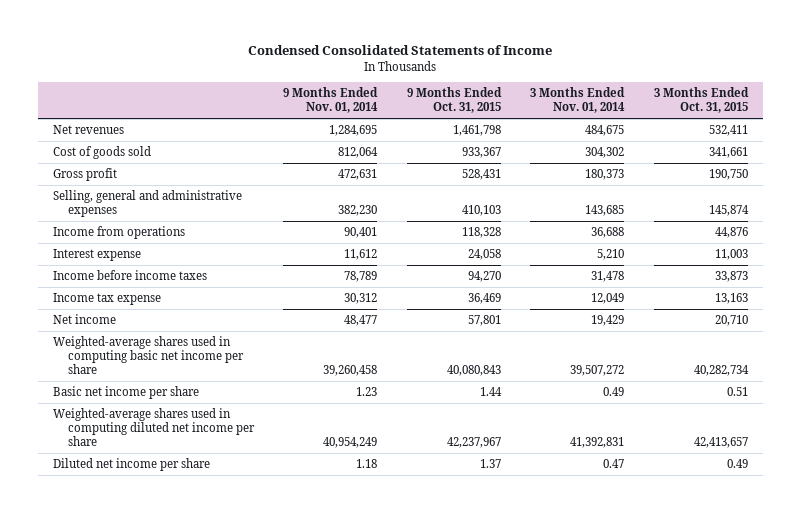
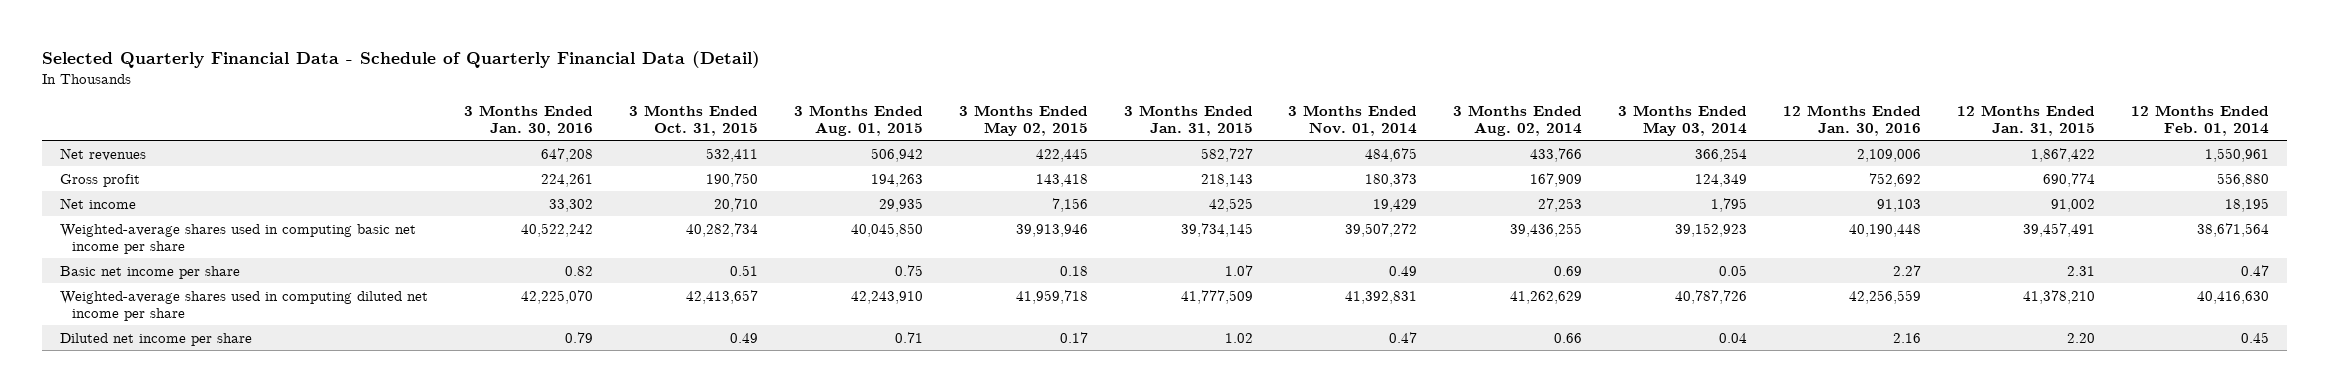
- Condensed Consolidated Statements of Income
+ Selected Quarterly Financial Data - Schedule of Quarterly Financial Data (Detail)
- | 9 Months Ended Nov. 01, 2014 | 9 Months Ended Oct. 31, 2015 | 3 Months Ended Nov. 01, 2014 | 3 Months Ended Oct. 31, 2015
+ | 3 Months Ended Jan. 30, 2016 | 3 Months Ended Oct. 31, 2015 | 3 Months Ended Aug. 01, 2015 | 3 Months Ended May 02, 2015 | 3 Months Ended Jan. 31, 2015 | 3 Months Ended Nov. 01, 2014 | 3 Months Ended Aug. 02, 2014 | 3 Months Ended May 03, 2014 | 12 Months Ended Jan. 30, 2016 | 12 Months Ended Jan. 31, 2015 | 12 Months Ended Feb. 01, 2014
- Cost of goods sold | 812,064 | 933,367 | 304,302 | 341,661
- Selling, general and administrative expenses | 382,230 | 410,103 | 143,685 | 145,874
- Income from operations | 90,401 | 118,328 | 36,688 | 44,876
- Interest expense | 11,612 | 24,058 | 5,210 | 11,003
- Income before income taxes | 78,789 | 94,270 | 31,478 | 33,873
- Income tax expense | 30,312 | 36,469 | 12,049 | 13,163

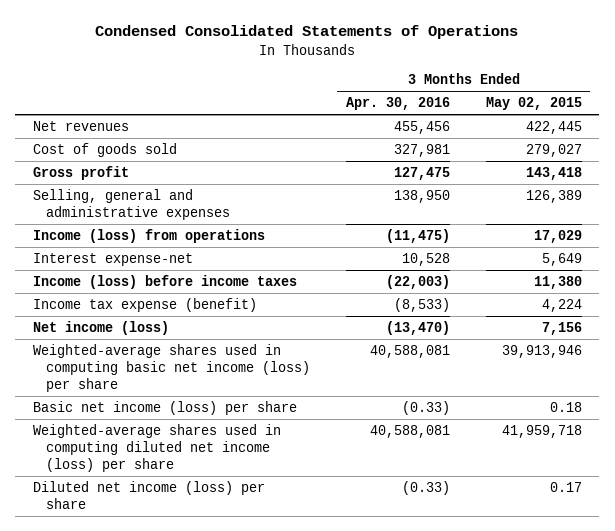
- Selected Quarterly Financial Data - Schedule of Quarterly Financial Data (Detail)
+ Condensed Consolidated Statements of Operations
- | 3 Months Ended Jan. 30, 2016 | 3 Months Ended Oct. 31, 2015 | 3 Months Ended Aug. 01, 2015 | 3 Months Ended May 02, 2015 | 3 Months Ended Jan. 31, 2015 | 3 Months Ended Nov. 01, 2014 | 3 Months Ended Aug. 02, 2014 | 3 Months Ended May 03, 2014 | 12 Months Ended Jan. 30, 2016 | 12 Months Ended Jan. 31, 2015 | 12 Months Ended Feb. 01, 2014
+ | 3 Months Ended Apr. 30, 2016 | 3 Months Ended May 02, 2015
+ Cost of goods sold | 327,981 | 279,027
- Net income | 33,302 | 20,710 | 29,935 | 7,156 | 42,525 | 19,429 | 27,253 | 1,795 | 91,103 | 91,002 | 18,195
- Weighted-average shares used in computing basic net income per share | 40,522,242 | 40,282,734 | 40,045,850 | 39,913,946 | 39,734,145 | 39,507,272 | 39,436,255 | 39,152,923 | 40,190,448 | 39,457,491 | 38,671,564
- Basic net income per share | 0.82 | 0.51 | 0.75 | 0.18 | 1.07 | 0.49 | 0.69 | 0.05 | 2.27 | 2.31 | 0.47
- Weighted-average shares used in computing diluted net income per share | 42,225,070 | 42,413,657 | 42,243,910 | 41,959,718 | 41,777,509 | 41,392,831 | 41,262,629 | 40,787,726 | 42,256,559 | 41,378,210 | 40,416,630
- Diluted net income per share | 0.79 | 0.49 | 0.71 | 0.17 | 1.02 | 0.47 | 0.66 | 0.04 | 2.16 | 2.20 | 0.45
+ Selling, general and administrative expenses | 138,950 | 126,389
+ Income (loss) from operations | (11,475) | 17,029
+ Interest expense-net | 10,528 | 5,649
+ Income (loss) before income taxes | (22,003) | 11,380
+ Income tax expense (benefit) | (8,533) | 4,224
+ Net income (loss) | (13,470) | 7,156
+ Weighted-average shares used in computing basic net income (loss) per share | 40,588,081 | 39,913,946
+ Basic net income (loss) per share | (0.33) | 0.18
+ Weighted-average shares used in computing diluted net income (loss) per share | 40,588,081 | 41,959,718
+ Diluted net income (loss) per share | (0.33) | 0.17

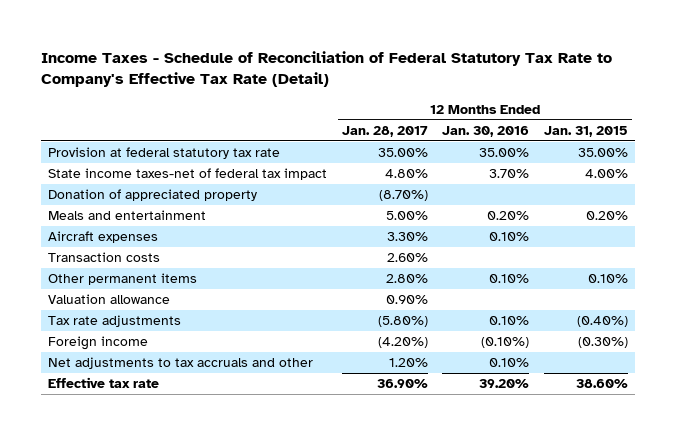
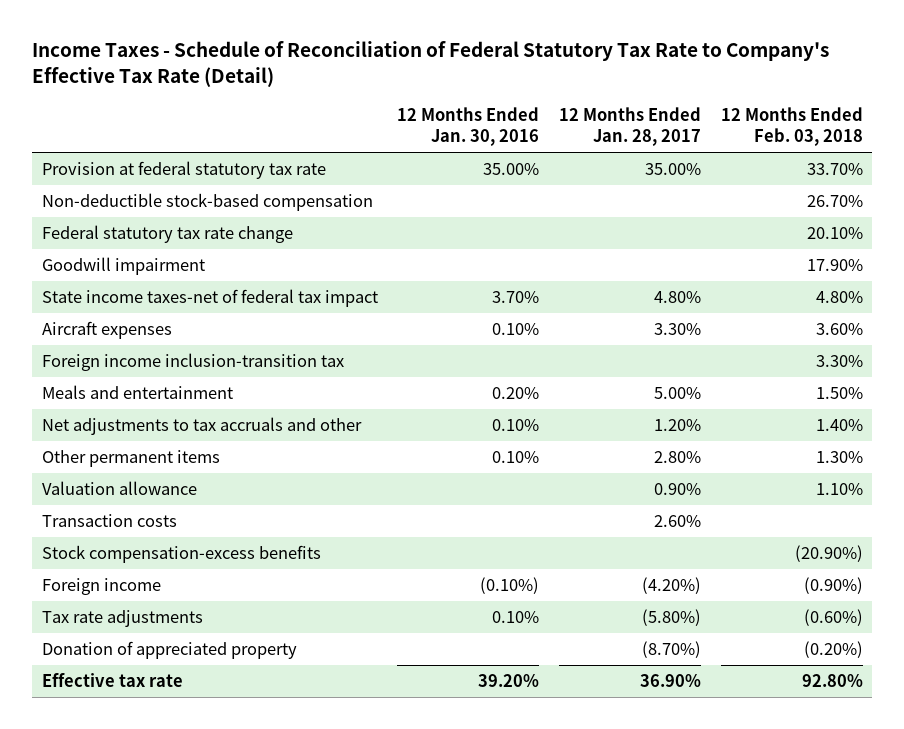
- | 12 Months Ended Jan. 28, 2017 | 12 Months Ended Jan. 30, 2016 | 12 Months Ended Jan. 31, 2015
+ | 12 Months Ended Jan. 30, 2016 | 12 Months Ended Jan. 28, 2017 | 12 Months Ended Feb. 03, 2018
+ Non-deductible stock-based compensation | | | 26.70%
+ Federal statutory tax rate change | | | 20.10%
+ Goodwill impairment | | | 17.90%
+ Foreign income inclusion-transition tax | | | 3.30%
moved down: Meals and entertainment | 0.20% | 5.00% | 1.50%
moved up: Net adjustments to tax accruals and other | 0.10% | 1.20% | 1.40%
moved down: Transaction costs | | 2.60% |
+ Stock compensation-excess benefits | | | (20.90%)
moved down: Tax rate adjustments | 0.10% | (5.80%) | (0.60%)
moved down: Donation of appreciated property | | (8.70%) | (0.20%)

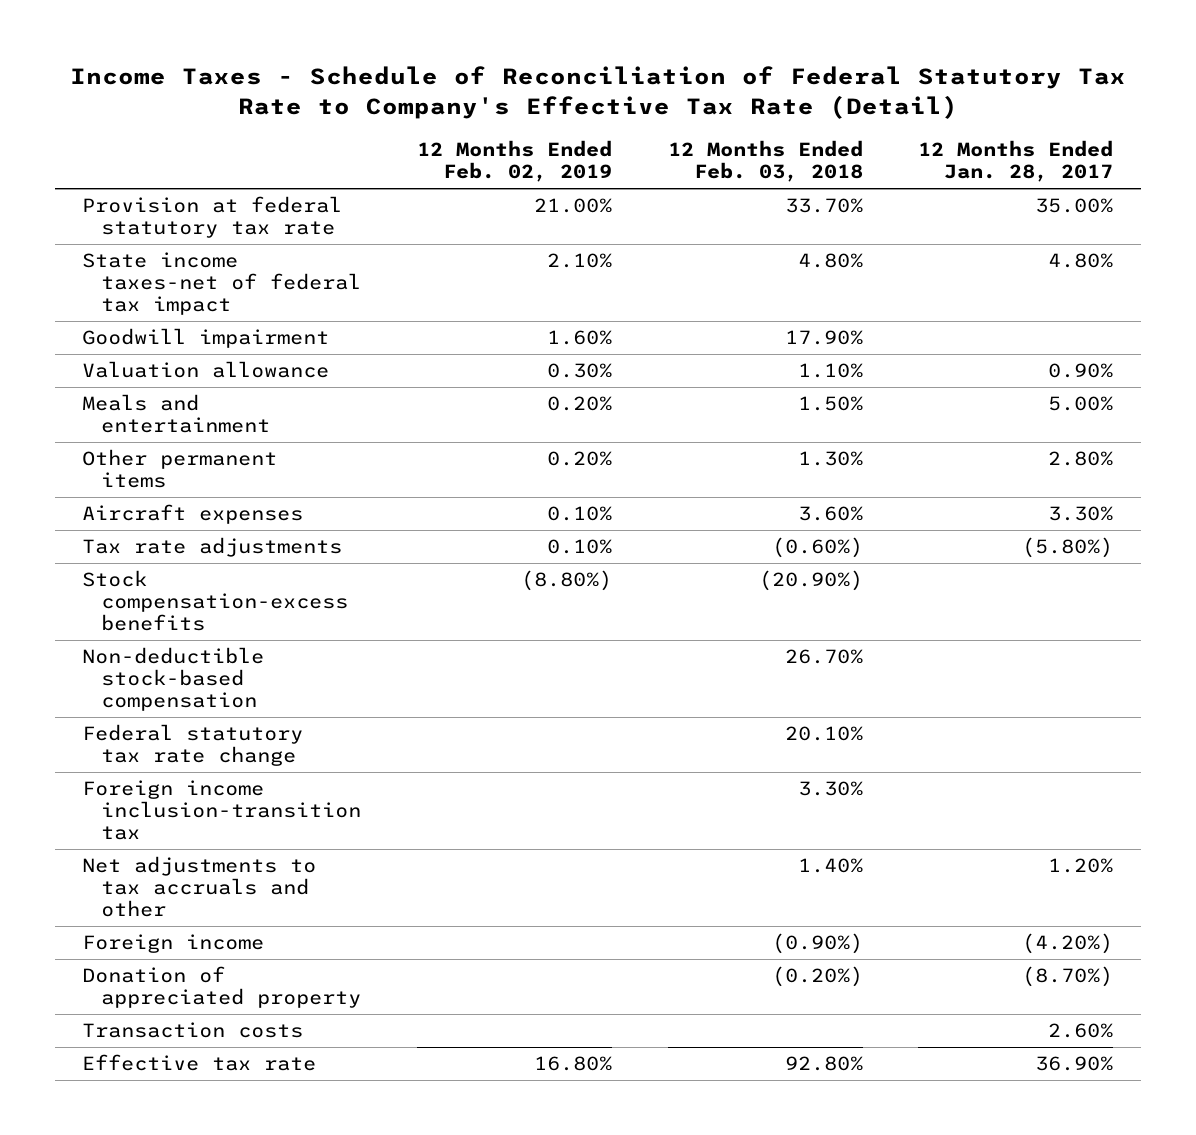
- | 12 Months Ended Jan. 30, 2016 | 12 Months Ended Jan. 28, 2017 | 12 Months Ended Feb. 03, 2018
+ | 12 Months Ended Feb. 02, 2019 | 12 Months Ended Feb. 03, 2018 | 12 Months Ended Jan. 28, 2017
moved down: Goodwill impairment | 1.60% | 17.90% |
moved up: Valuation allowance | 0.30% | 1.10% | 0.90%
moved down: Aircraft expenses | 0.10% | 3.60% | 3.30%
moved up: Tax rate adjustments | 0.10% | (0.60%) | (5.80%)
moved down: Non-deductible stock-based compensation | | 26.70% |
moved down: Federal statutory tax rate change | | 20.10% |
moved down: Foreign income inclusion-transition tax | | 3.30% |
moved down: Net adjustments to tax accruals and other | | 1.40% | 1.20%
moved down: Transaction costs | | | 2.60%

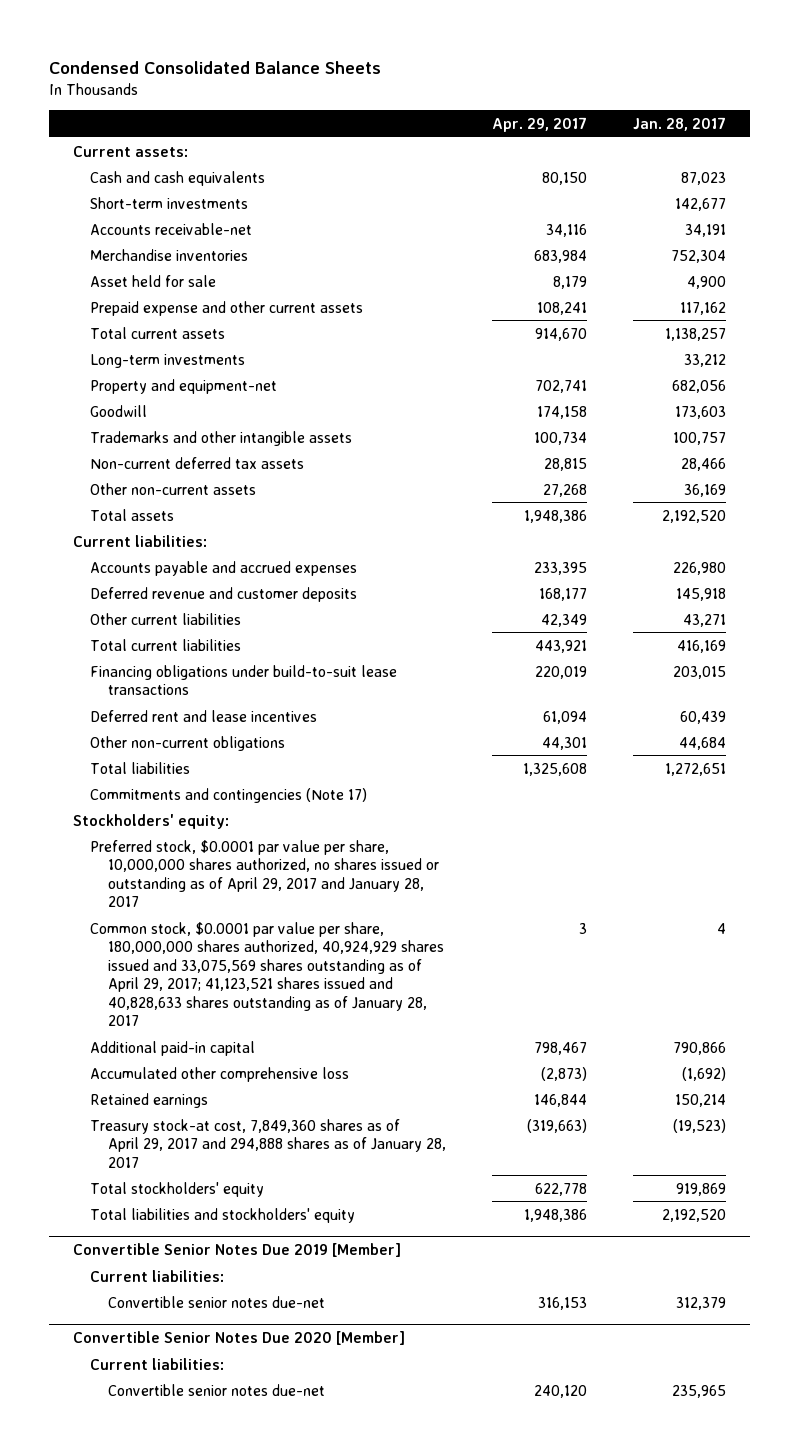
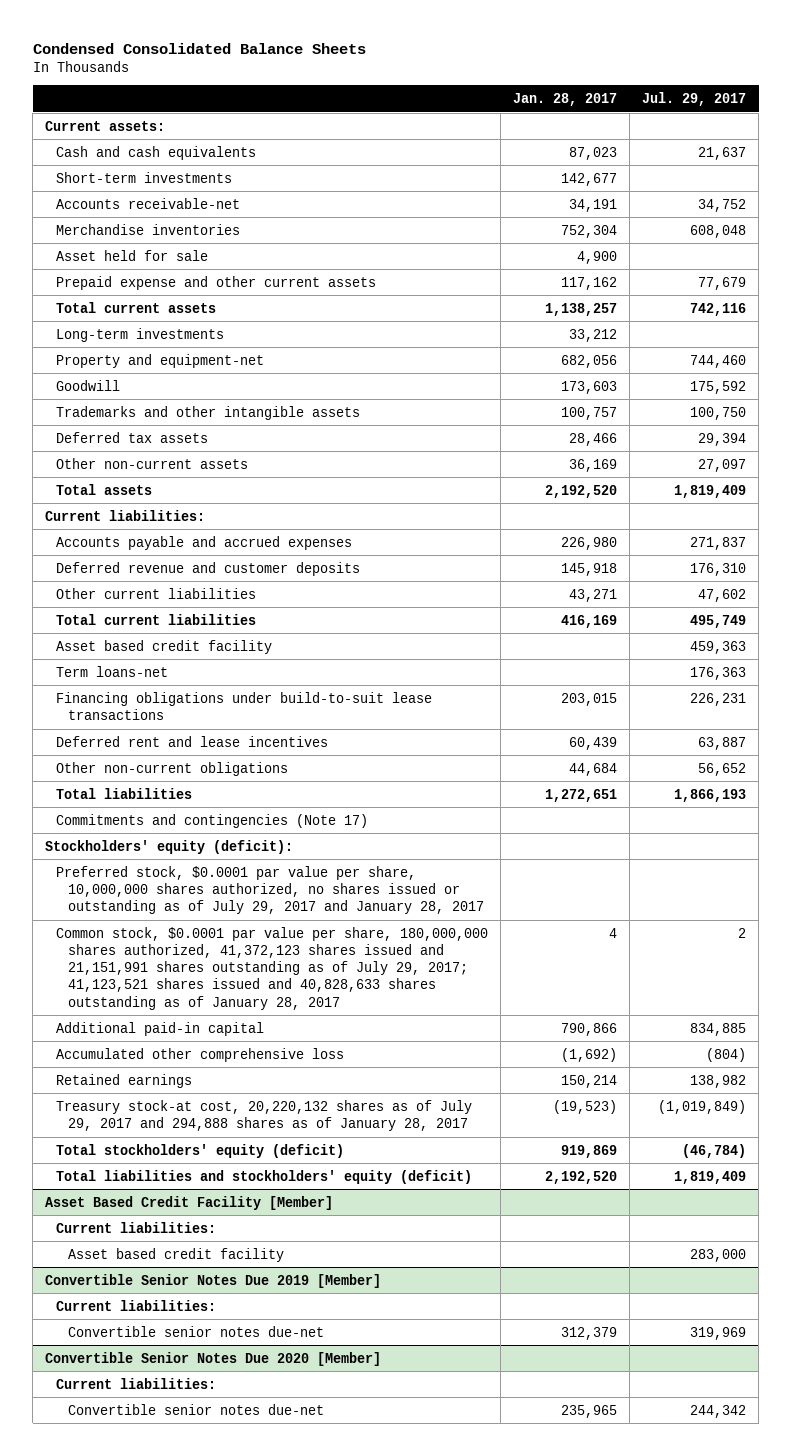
- | Apr. 29, 2017 | Jan. 28, 2017
+ | Jan. 28, 2017 | Jul. 29, 2017
- Non-current deferred tax assets | 28,815 | 28,466
+ Deferred tax assets | 28,466 | 29,394
+ Asset based credit facility | | 459,363
+ Term loans-net | | 176,363
- Stockholders' equity:
- Preferred stock, $0.0001 par value per share, 10,000,000 shares authorized, no shares issued or outstanding as of April 29, 2017 and January 28, 2017
- Common stock, $0.0001 par value per share, 180,000,000 shares authorized, 40,924,929 shares issued and 33,075,569 shares outstanding as of April 29, 2017; 41,123,521 shares issued and 40,828,633 shares outstanding as of January 28, 2017 | 3 | 4
+ Stockholders' equity (deficit):
+ Preferred stock, $0.0001 par value per share, 10,000,000 shares authorized, no shares issued or outstanding as of July 29, 2017 and January 28, 2017
+ Common stock, $0.0001 par value per share, 180,000,000 shares authorized, 41,372,123 shares issued and 21,151,991 shares outstanding as of July 29, 2017; 41,123,521 shares issued and 40,828,633 shares outstanding as of January 28, 2017 | 4 | 2
- Treasury stock-at cost, 7,849,360 shares as of April 29, 2017 and 294,888 shares as of January 28, 2017 | (319,663) | (19,523)
- Total stockholders' equity | 622,778 | 919,869
- Total liabilities and stockholders' equity | 1,948,386 | 2,192,520
+ Treasury stock-at cost, 20,220,132 shares as of July 29, 2017 and 294,888 shares as of January 28, 2017 | (19,523) | (1,019,849)
+ Total stockholders' equity (deficit) | 919,869 | (46,784)
+ Total liabilities and stockholders' equity (deficit) | 2,192,520 | 1,819,409
+ Asset Based Credit Facility [Member]
+ Current liabilities:
+ Asset based credit facility | | 283,000

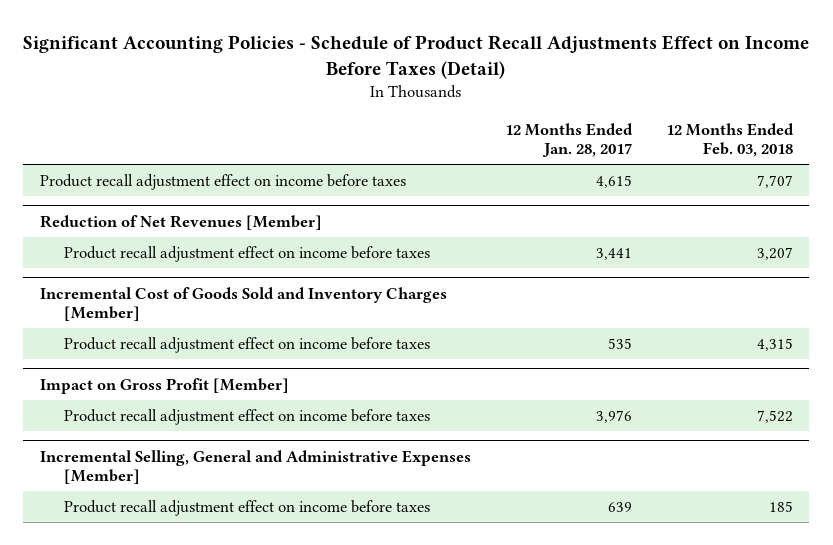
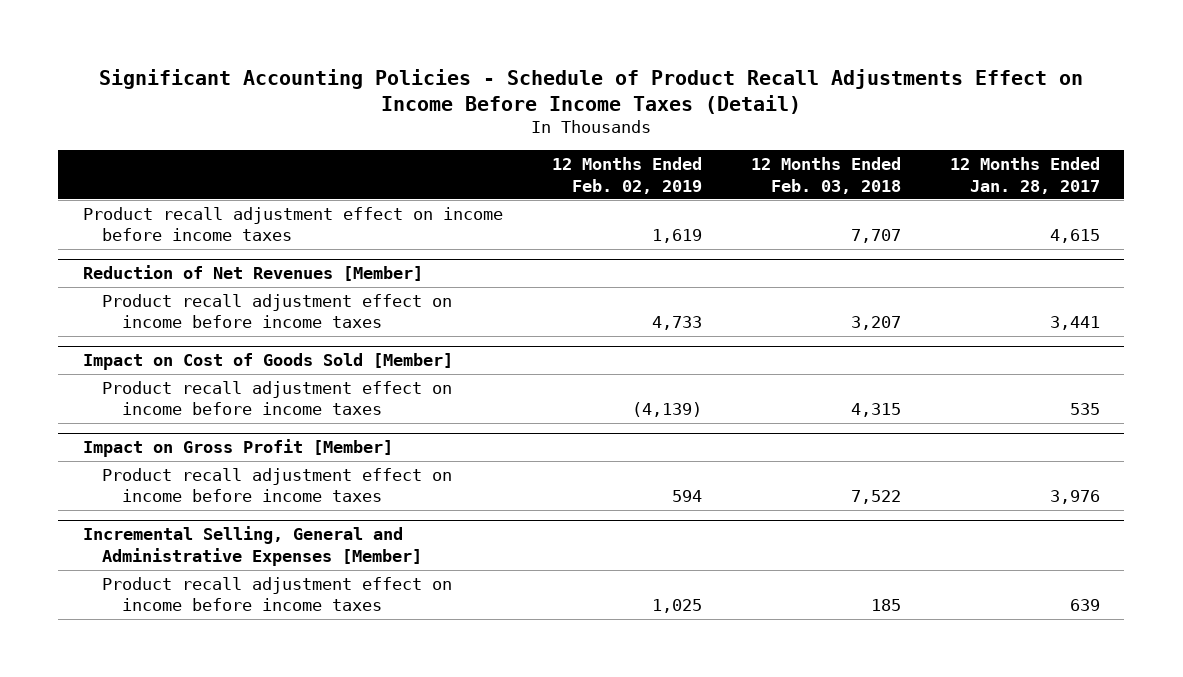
- Significant Accounting Policies - Schedule of Product Recall Adjustments Effect on Income Before Taxes (Detail)
+ Significant Accounting Policies - Schedule of Product Recall Adjustments Effect on Income Before Income Taxes (Detail)
- | 12 Months Ended Jan. 28, 2017 | 12 Months Ended Feb. 03, 2018
+ | 12 Months Ended Feb. 02, 2019 | 12 Months Ended Feb. 03, 2018 | 12 Months Ended Jan. 28, 2017
- Product recall adjustment effect on income before taxes | 4,615 | 7,707
+ Product recall adjustment effect on income before income taxes | 1,619 | 7,707 | 4,615
@ Reduction of Net Revenues [Member]
- Product recall adjustment effect on income before taxes | 3,441 | 3,207
- Incremental Cost of Goods Sold and Inventory Charges [Member]
- Product recall adjustment effect on income before taxes | 535 | 4,315
@ Reduction of Net Revenues [Member]
+ Product recall adjustment effect on income before income taxes | 4,733 | 3,207 | 3,441
+ Impact on Cost of Goods Sold [Member]
+ Product recall adjustment effect on income before income taxes | (4,139) | 4,315 | 535
@ Impact on Gross Profit [Member]
- Product recall adjustment effect on income before taxes | 3,976 | 7,522
+ Product recall adjustment effect on income before income taxes | 594 | 7,522 | 3,976
@ Incremental Selling, General and Administrative Expenses [Member]
- Product recall adjustment effect on income before taxes | 639 | 185
+ Product recall adjustment effect on income before income taxes | 1,025 | 185 | 639

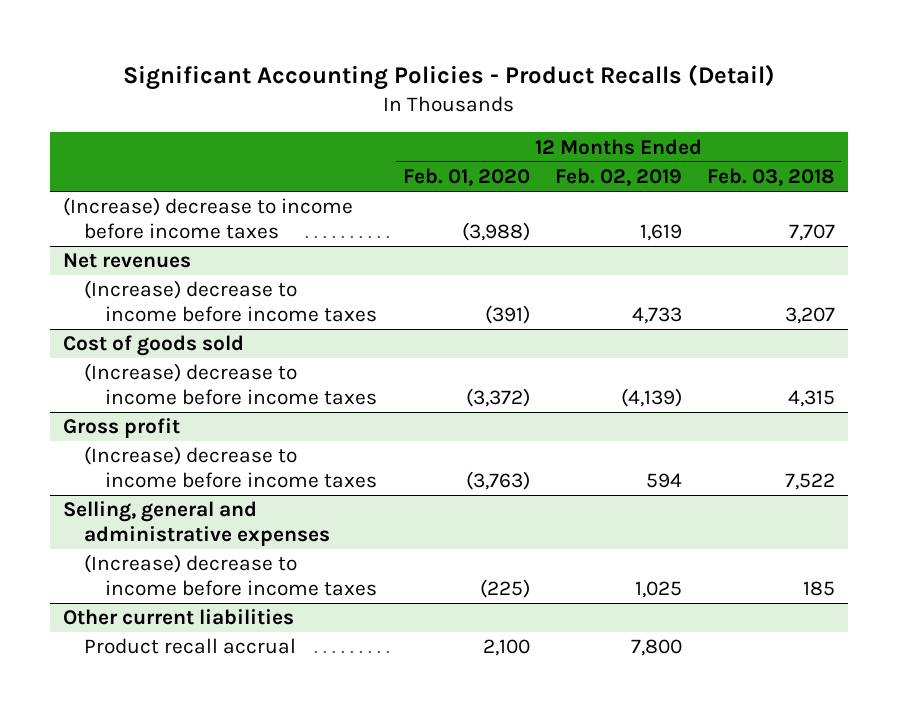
- Significant Accounting Policies - Schedule of Product Recall Adjustments Effect on Income Before Income Taxes (Detail)
+ Significant Accounting Policies - Product Recalls (Detail)
- | 12 Months Ended Feb. 02, 2019 | 12 Months Ended Feb. 03, 2018 | 12 Months Ended Jan. 28, 2017
+ | 12 Months Ended Feb. 01, 2020 | 12 Months Ended Feb. 02, 2019 | 12 Months Ended Feb. 03, 2018
- Product recall adjustment effect on income before income taxes | 1,619 | 7,707 | 4,615
- Reduction of Net Revenues [Member]
- Product recall adjustment effect on income before income taxes | 4,733 | 3,207 | 3,441
- Impact on Cost of Goods Sold [Member]
- Product recall adjustment effect on income before income taxes | (4,139) | 4,315 | 535
- Impact on Gross Profit [Member]
- Product recall adjustment effect on income before income taxes | 594 | 7,522 | 3,976
- Incremental Selling, General and Administrative Expenses [Member]
- Product recall adjustment effect on income before income taxes | 1,025 | 185 | 639
+ (Increase) decrease to income before income taxes | (3,988) | 1,619 | 7,707
+ Net revenues
+ (Increase) decrease to income before income taxes | (391) | 4,733 | 3,207
+ Cost of goods sold
+ (Increase) decrease to income before income taxes | (3,372) | (4,139) | 4,315
+ Gross profit
+ (Increase) decrease to income before income taxes | (3,763) | 594 | 7,522
+ Selling, general and administrative expenses
+ (Increase) decrease to income before income taxes | (225) | 1,025 | 185
+ Other current liabilities
+ Product recall accrual | 2,100 | 7,800 |

